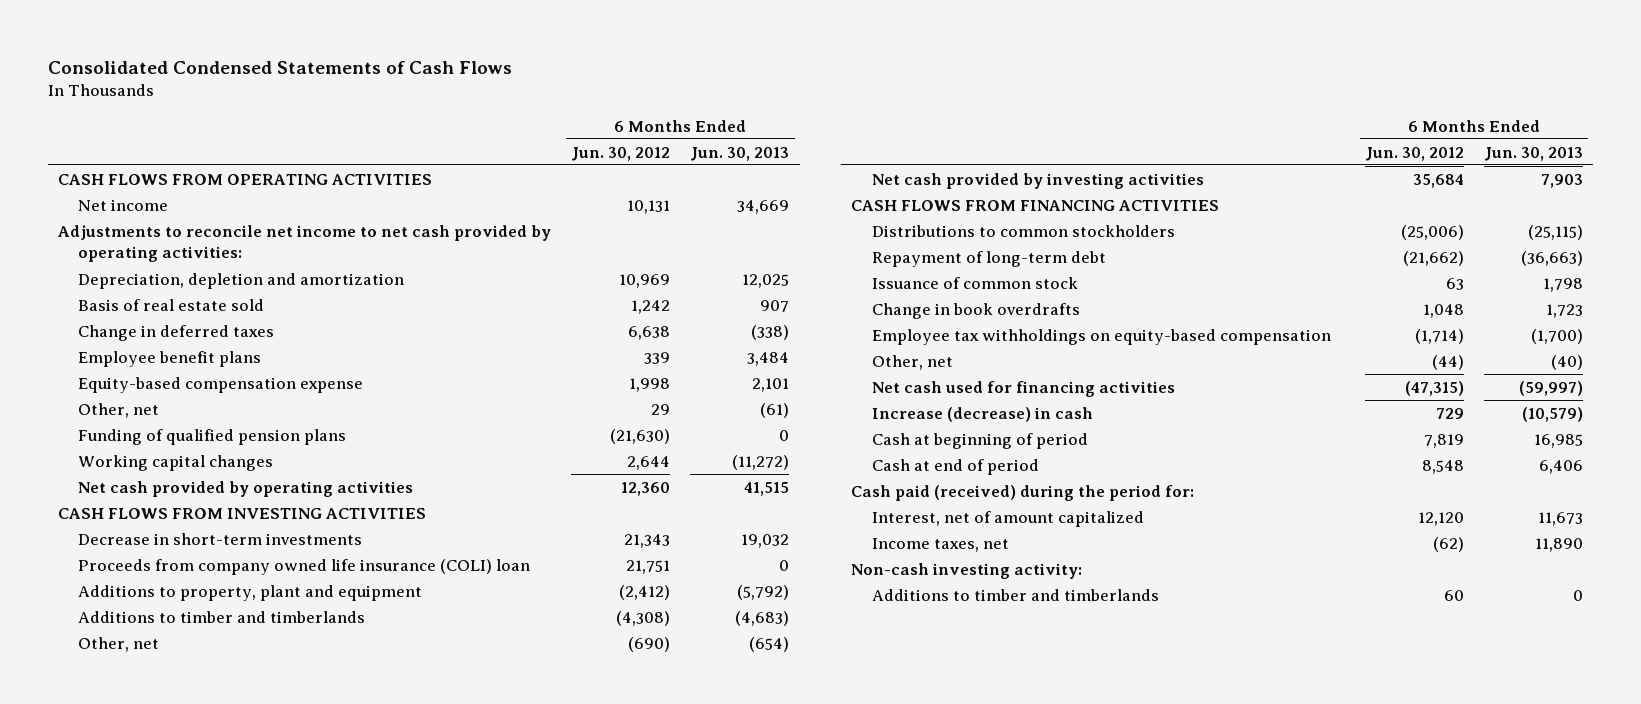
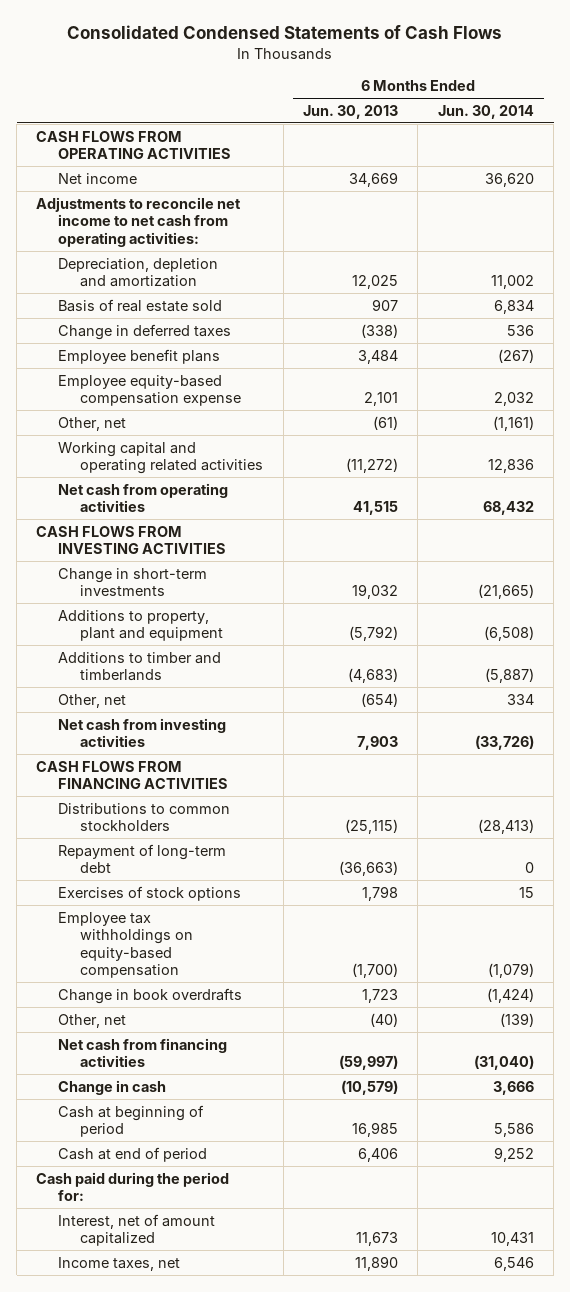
- | 6 Months Ended Jun. 30, 2012 | 6 Months Ended Jun. 30, 2013
+ | 6 Months Ended Jun. 30, 2013 | 6 Months Ended Jun. 30, 2014
- Adjustments to reconcile net income to net cash provided by operating activities:
+ Adjustments to reconcile net income to net cash from operating activities:
- Equity-based compensation expense | 1,998 | 2,101
+ Employee equity-based compensation expense | 2,101 | 2,032
- Funding of qualified pension plans | (21,630) | 0
- Working capital changes | 2,644 | (11,272)
- Net cash provided by operating activities | 12,360 | 41,515
+ Working capital and operating related activities | (11,272) | 12,836
+ Net cash from operating activities | 41,515 | 68,432
- Decrease in short-term investments | 21,343 | 19,032
- Proceeds from company owned life insurance (COLI) loan | 21,751 | 0
+ Change in short-term investments | 19,032 | (21,665)
- Net cash provided by investing activities | 35,684 | 7,903
+ Net cash from investing activities | 7,903 | (33,726)
- Issuance of common stock | 63 | 1,798
+ Exercises of stock options | 1,798 | 15
moved down: Change in book overdrafts | 1,723 | (1,424)
- Net cash used for financing activities | (47,315) | (59,997)
- Increase (decrease) in cash | 729 | (10,579)
+ Net cash from financing activities | (59,997) | (31,040)
+ Change in cash | (10,579) | 3,666
- Cash paid (received) during the period for:
+ Cash paid during the period for:
- Non-cash investing activity:
- Additions to timber and timberlands | 60 | 0

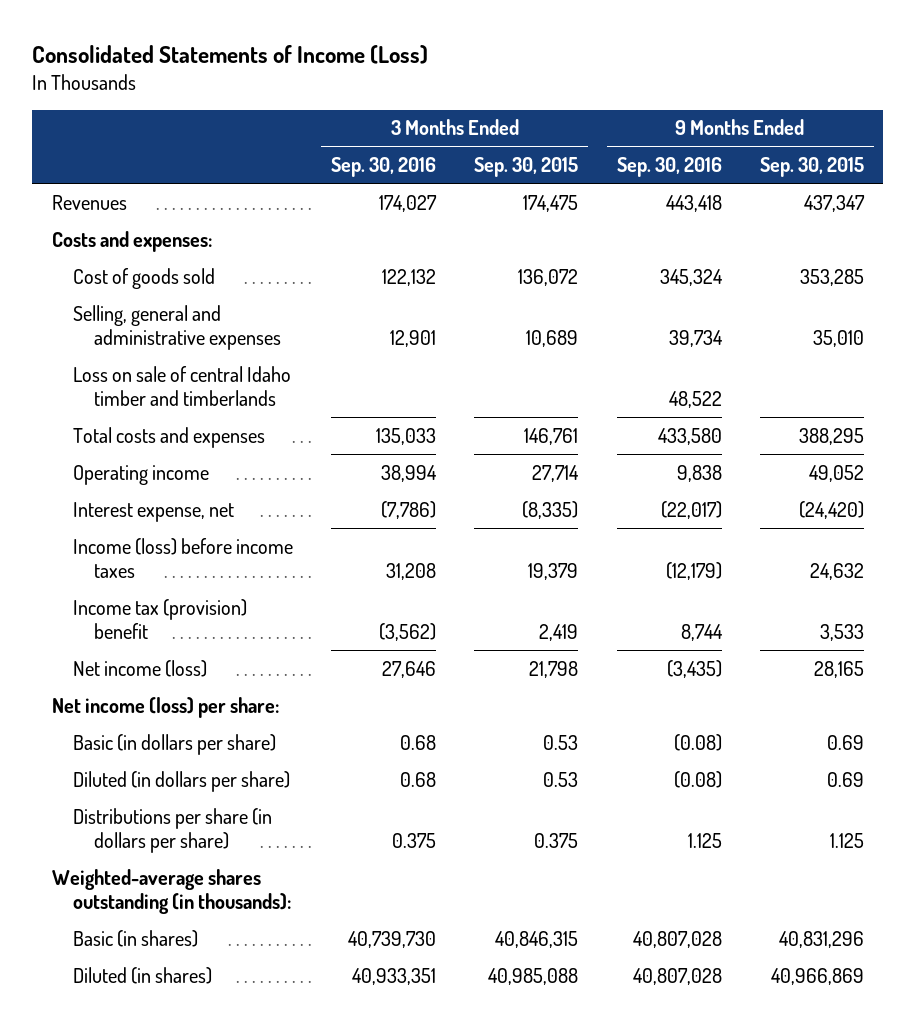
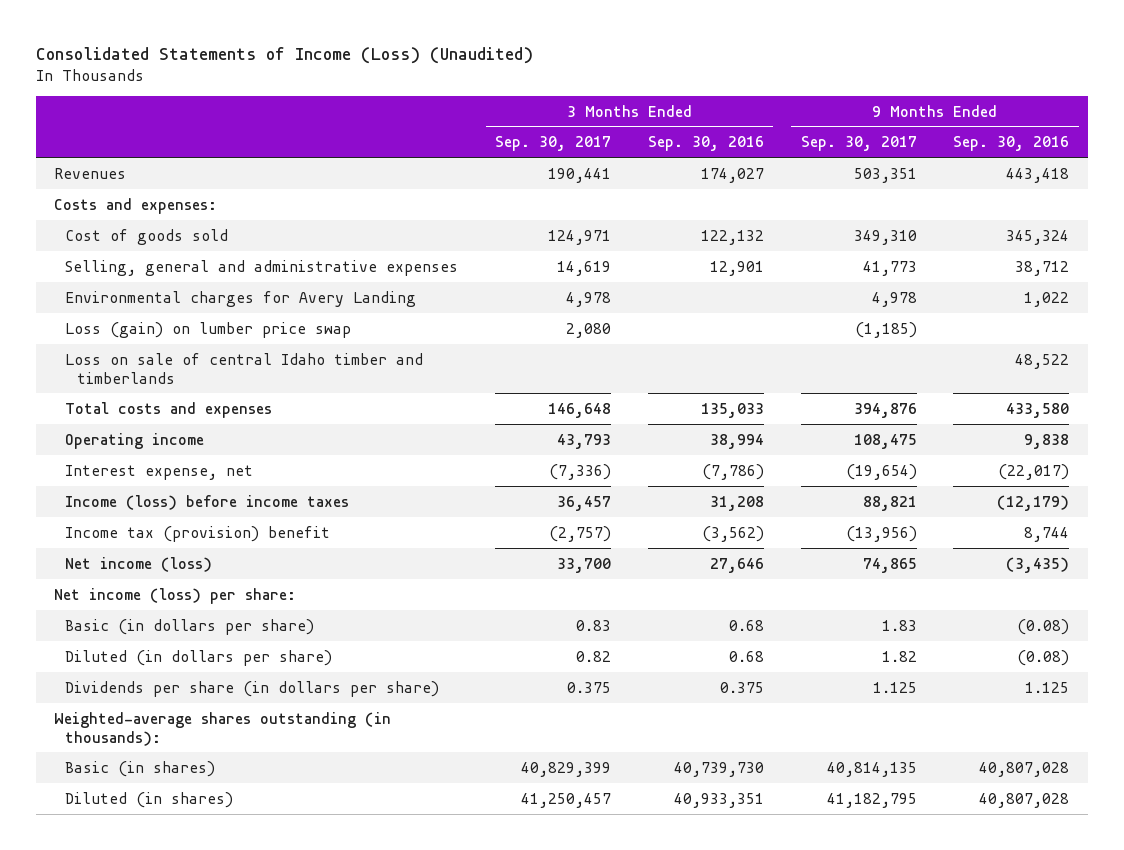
- Consolidated Statements of Income (Loss)
+ Consolidated Statements of Income (Loss) (Unaudited)
- | 3 Months Ended Sep. 30, 2016 | 3 Months Ended Sep. 30, 2015 | 9 Months Ended Sep. 30, 2016 | 9 Months Ended Sep. 30, 2015
+ | 3 Months Ended Sep. 30, 2017 | 3 Months Ended Sep. 30, 2016 | 9 Months Ended Sep. 30, 2017 | 9 Months Ended Sep. 30, 2016
- Selling, general and administrative expenses | 12,901 | 10,689 | 39,734 | 35,010
+ Selling, general and administrative expenses | 14,619 | 12,901 | 41,773 | 38,712
+ Environmental charges for Avery Landing | 4,978 | | 4,978 | 1,022
+ Loss (gain) on lumber price swap | 2,080 | | (1,185) |
- Distributions per share (in dollars per share) | 0.375 | 0.375 | 1.125 | 1.125
+ Dividends per share (in dollars per share) | 0.375 | 0.375 | 1.125 | 1.125

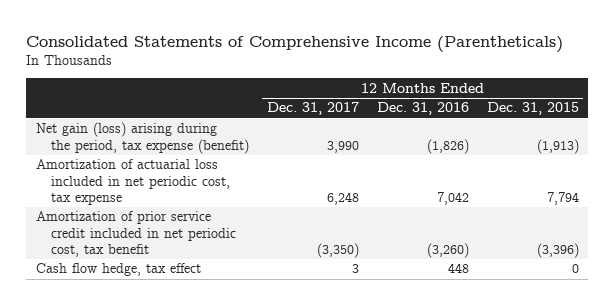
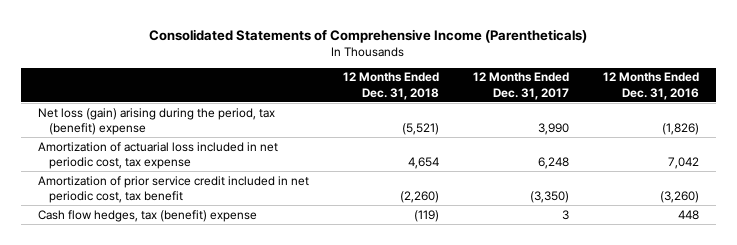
- | 12 Months Ended Dec. 31, 2017 | 12 Months Ended Dec. 31, 2016 | 12 Months Ended Dec. 31, 2015
+ | 12 Months Ended Dec. 31, 2018 | 12 Months Ended Dec. 31, 2017 | 12 Months Ended Dec. 31, 2016
- Net gain (loss) arising during the period, tax expense (benefit) | 3,990 | (1,826) | (1,913)
+ Net loss (gain) arising during the period, tax (benefit) expense | (5,521) | 3,990 | (1,826)
- Cash flow hedge, tax effect | 3 | 448 | 0
+ Cash flow hedges, tax (benefit) expense | (119) | 3 | 448

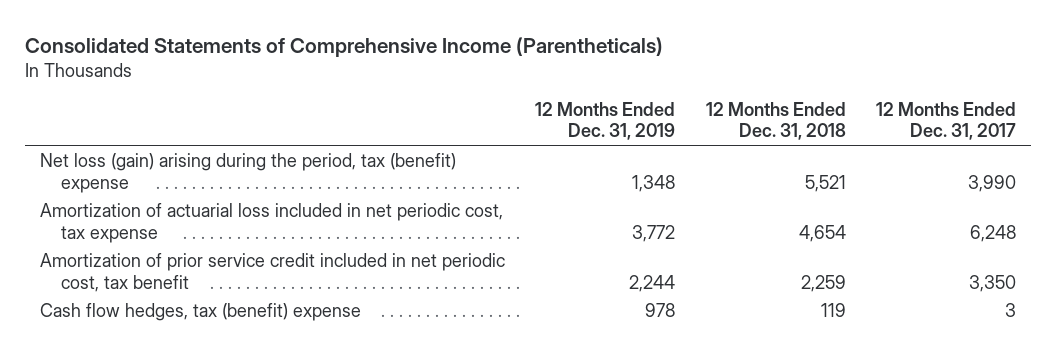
- | 12 Months Ended Dec. 31, 2018 | 12 Months Ended Dec. 31, 2017 | 12 Months Ended Dec. 31, 2016
+ | 12 Months Ended Dec. 31, 2019 | 12 Months Ended Dec. 31, 2018 | 12 Months Ended Dec. 31, 2017
- Net loss (gain) arising during the period, tax (benefit) expense | (5,521) | 3,990 | (1,826)
+ Net loss (gain) arising during the period, tax (benefit) expense | 1,348 | 5,521 | 3,990
- Amortization of prior service credit included in net periodic cost, tax benefit | (2,260) | (3,350) | (3,260)
- Cash flow hedges, tax (benefit) expense | (119) | 3 | 448
+ Amortization of prior service credit included in net periodic cost, tax benefit | 2,244 | 2,259 | 3,350
+ Cash flow hedges, tax (benefit) expense | 978 | 119 | 3

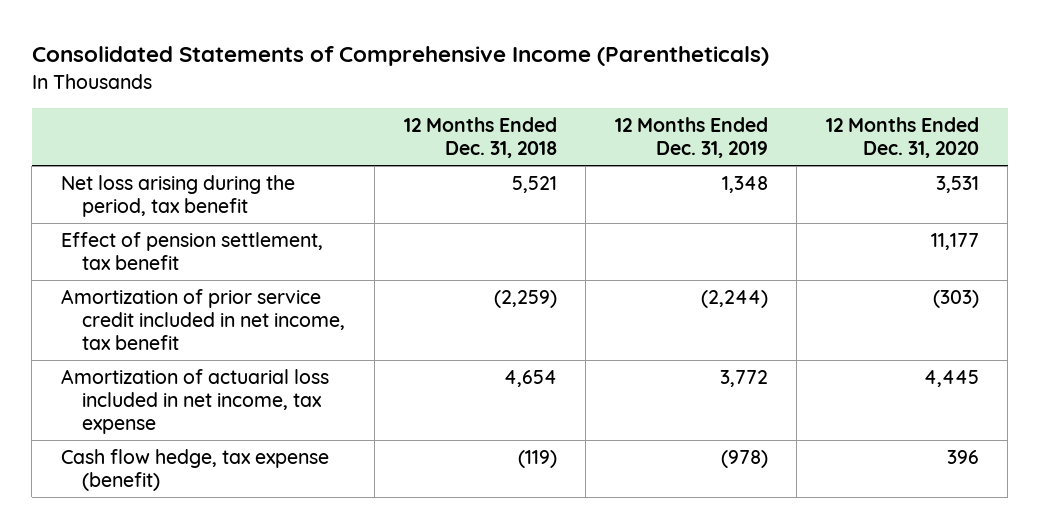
- | 12 Months Ended Dec. 31, 2019 | 12 Months Ended Dec. 31, 2018 | 12 Months Ended Dec. 31, 2017
+ | 12 Months Ended Dec. 31, 2018 | 12 Months Ended Dec. 31, 2019 | 12 Months Ended Dec. 31, 2020
- Net loss (gain) arising during the period, tax (benefit) expense | 1,348 | 5,521 | 3,990
- Amortization of actuarial loss included in net periodic cost, tax expense | 3,772 | 4,654 | 6,248
- Amortization of prior service credit included in net periodic cost, tax benefit | 2,244 | 2,259 | 3,350
- Cash flow hedges, tax (benefit) expense | 978 | 119 | 3
+ Net loss arising during the period, tax benefit | 5,521 | 1,348 | 3,531
+ Effect of pension settlement, tax benefit | | | 11,177
+ Amortization of prior service credit included in net income, tax benefit | (2,259) | (2,244) | (303)
+ Amortization of actuarial loss included in net income, tax expense | 4,654 | 3,772 | 4,445
+ Cash flow hedge, tax expense (benefit) | (119) | (978) | 396

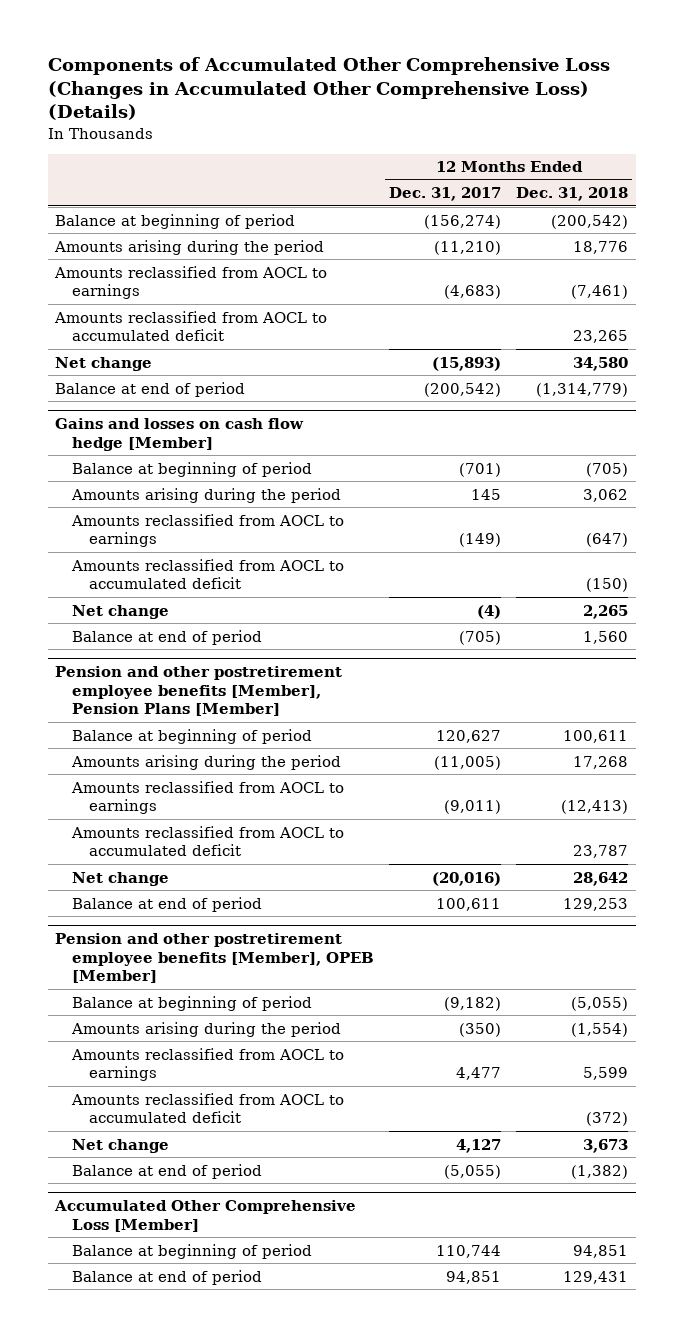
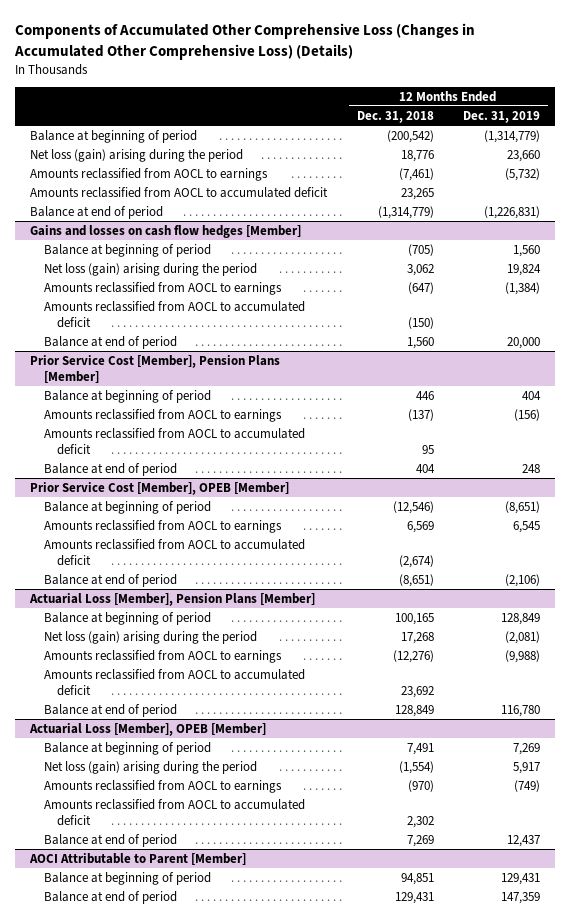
- | 12 Months Ended Dec. 31, 2017 | 12 Months Ended Dec. 31, 2018
+ | 12 Months Ended Dec. 31, 2018 | 12 Months Ended Dec. 31, 2019
- Amounts arising during the period | (11,210) | 18,776
+ Net loss (gain) arising during the period | 18,776 | 23,660
- Net change | (15,893) | 34,580
- Gains and losses on cash flow hedge [Member]
+ Gains and losses on cash flow hedges [Member]
- Amounts arising during the period | 145 | 3,062
+ Net loss (gain) arising during the period | 3,062 | 19,824
- Net change | (4) | 2,265
- Pension and other postretirement employee benefits [Member], Pension Plans [Member]
- Balance at beginning of period | 120,627 | 100,611
- Amounts arising during the period | (11,005) | 17,268
- Amounts reclassified from AOCL to earnings | (9,011) | (12,413)
- Amounts reclassified from AOCL to accumulated deficit | | 23,787
- Net change | (20,016) | 28,642
- Balance at end of period | 100,611 | 129,253
- Pension and other postretirement employee benefits [Member], OPEB [Member]
- Balance at beginning of period | (9,182) | (5,055)
- Amounts arising during the period | (350) | (1,554)
- Amounts reclassified from AOCL to earnings | 4,477 | 5,599
- Amounts reclassified from AOCL to accumulated deficit | | (372)
- Net change | 4,127 | 3,673
- Balance at end of period | (5,055) | (1,382)
- Accumulated Other Comprehensive Loss [Member]
+ Prior Service Cost [Member], Pension Plans [Member]
+ Balance at beginning of period | 446 | 404
+ Amounts reclassified from AOCL to earnings | (137) | (156)
+ Amounts reclassified from AOCL to accumulated deficit | 95 |
+ Balance at end of period | 404 | 248
+ Prior Service Cost [Member], OPEB [Member]
+ Balance at beginning of period | (12,546) | (8,651)
+ Amounts reclassified from AOCL to earnings | 6,569 | 6,545
+ Amounts reclassified from AOCL to accumulated deficit | (2,674) |
+ Balance at end of period | (8,651) | (2,106)
+ Actuarial Loss [Member], Pension Plans [Member]
+ Balance at beginning of period | 100,165 | 128,849
+ Net loss (gain) arising during the period | 17,268 | (2,081)
+ Amounts reclassified from AOCL to earnings | (12,276) | (9,988)
+ Amounts reclassified from AOCL to accumulated deficit | 23,692 |
+ Balance at end of period | 128,849 | 116,780
+ Actuarial Loss [Member], OPEB [Member]
+ Balance at beginning of period | 7,491 | 7,269
+ Net loss (gain) arising during the period | (1,554) | 5,917
+ Amounts reclassified from AOCL to earnings | (970) | (749)
+ Amounts reclassified from AOCL to accumulated deficit | 2,302 |
+ Balance at end of period | 7,269 | 12,437
+ AOCI Attributable to Parent [Member]

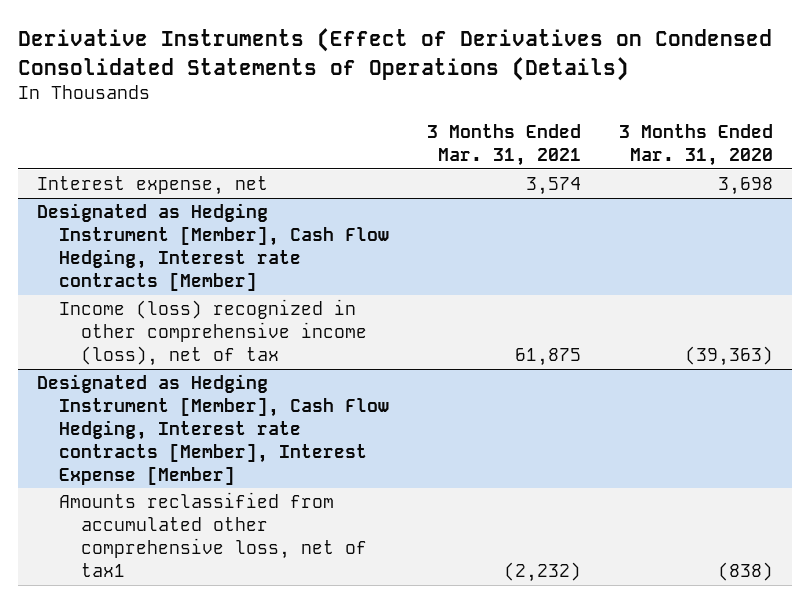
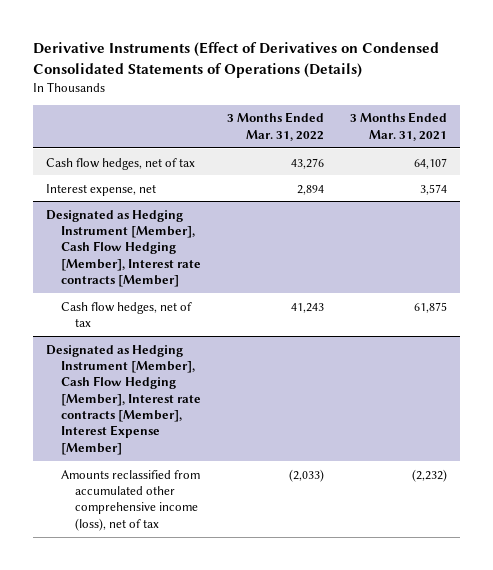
- | 3 Months Ended Mar. 31, 2021 | 3 Months Ended Mar. 31, 2020
+ | 3 Months Ended Mar. 31, 2022 | 3 Months Ended Mar. 31, 2021
+ Cash flow hedges, net of tax | 43,276 | 64,107
- Designated as Hedging Instrument [Member], Cash Flow Hedging, Interest rate contracts [Member]
- Income (loss) recognized in other comprehensive income (loss), net of tax | 61,875 | (39,363)
- Designated as Hedging Instrument [Member], Cash Flow Hedging, Interest rate contracts [Member], Interest Expense [Member]
- Amounts reclassified from accumulated other comprehensive loss, net of tax1 | (2,232) | (838)
+ Designated as Hedging Instrument [Member], Cash Flow Hedging [Member], Interest rate contracts [Member]
+ Cash flow hedges, net of tax | 41,243 | 61,875
+ Designated as Hedging Instrument [Member], Cash Flow Hedging [Member], Interest rate contracts [Member], Interest Expense [Member]
+ Amounts reclassified from accumulated other comprehensive income (loss), net of tax | (2,033) | (2,232)

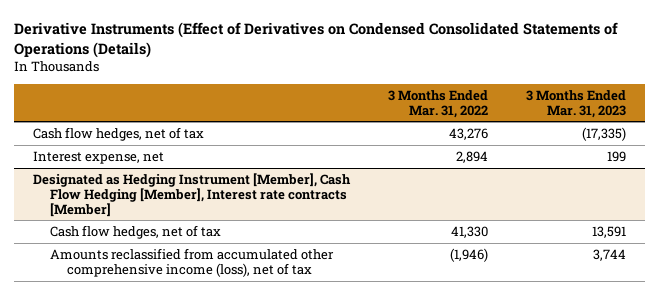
- | 3 Months Ended Mar. 31, 2022 | 3 Months Ended Mar. 31, 2021
+ | 3 Months Ended Mar. 31, 2022 | 3 Months Ended Mar. 31, 2023
@ Designated as Hedging Instrument [Member], Cash Flow Hedging [Member], Interest rate contracts [Member]
- Cash flow hedges, net of tax | 41,243 | 61,875
- Designated as Hedging Instrument [Member], Cash Flow Hedging [Member], Interest rate contracts [Member], Interest Expense [Member]
- Amounts reclassified from accumulated other comprehensive income (loss), net of tax | (2,033) | (2,232)
@ Designated as Hedging Instrument [Member], Cash Flow Hedging [Member], Interest rate contracts [Member]
+ Cash flow hedges, net of tax | 41,330 | 13,591
+ Amounts reclassified from accumulated other comprehensive income (loss), net of tax | (1,946) | 3,744

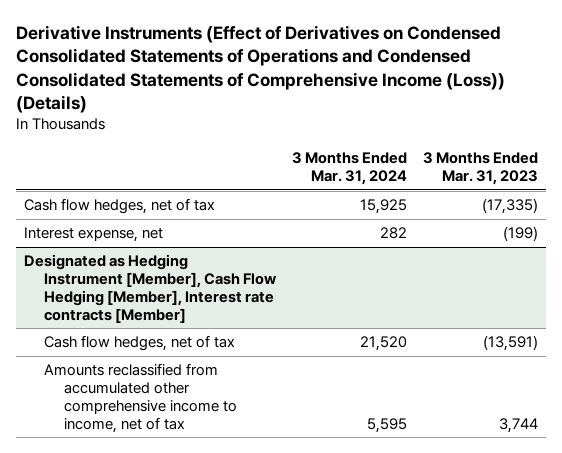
- Derivative Instruments (Effect of Derivatives on Condensed Consolidated Statements of Operations (Details)
+ Derivative Instruments (Effect of Derivatives on Condensed Consolidated Statements of Operations and Condensed Consolidated Statements of Comprehensive Income (Loss)) (Details)
- | 3 Months Ended Mar. 31, 2022 | 3 Months Ended Mar. 31, 2023
+ | 3 Months Ended Mar. 31, 2024 | 3 Months Ended Mar. 31, 2023
- Interest expense, net | 2,894 | 199
+ Interest expense, net | 282 | (199)
@ Designated as Hedging Instrument [Member], Cash Flow Hedging [Member], Interest rate contracts [Member]
- Cash flow hedges, net of tax | 41,330 | 13,591
- Amounts reclassified from accumulated other comprehensive income (loss), net of tax | (1,946) | 3,744
+ Cash flow hedges, net of tax | 21,520 | (13,591)
+ Amounts reclassified from accumulated other comprehensive income to income, net of tax | 5,595 | 3,744

